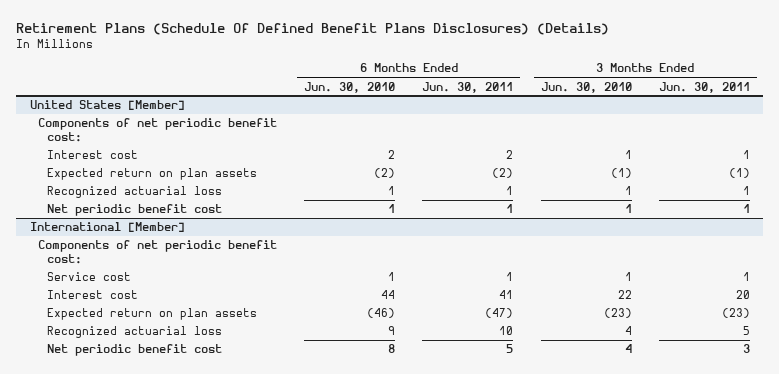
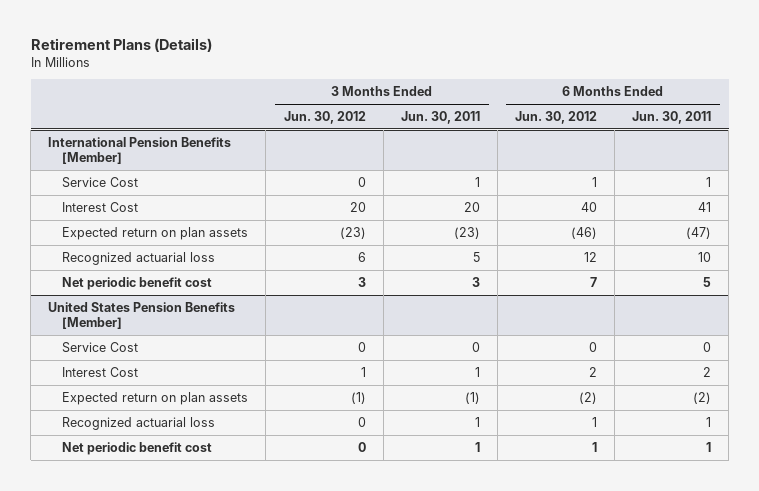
- Retirement Plans (Schedule Of Defined Benefit Plans Disclosures) (Details)
+ Retirement Plans (Details)
- | 6 Months Ended Jun. 30, 2010 | 6 Months Ended Jun. 30, 2011 | 3 Months Ended Jun. 30, 2010 | 3 Months Ended Jun. 30, 2011
+ | 3 Months Ended Jun. 30, 2012 | 3 Months Ended Jun. 30, 2011 | 6 Months Ended Jun. 30, 2012 | 6 Months Ended Jun. 30, 2011
- United States [Member]
- Components of net periodic benefit cost:
- Interest cost | 2 | 2 | 1 | 1
- Expected return on plan assets | (2) | (2) | (1) | (1)
- Recognized actuarial loss | 1 | 1 | 1 | 1
- Net periodic benefit cost | 1 | 1 | 1 | 1
- International [Member]
- Components of net periodic benefit cost:
- Service cost | 1 | 1 | 1 | 1
- Interest cost | 44 | 41 | 22 | 20
+ International Pension Benefits [Member]
+ Service Cost | 0 | 1 | 1 | 1
+ Interest Cost | 20 | 20 | 40 | 41
+ United States Pension Benefits [Member]
+ Service Cost | 0 | 0 | 0 | 0
+ Interest Cost | 1 | 1 | 2 | 2
+ Expected return on plan assets | (1) | (1) | (2) | (2)
+ Recognized actuarial loss | 0 | 1 | 1 | 1
+ Net periodic benefit cost | 0 | 1 | 1 | 1

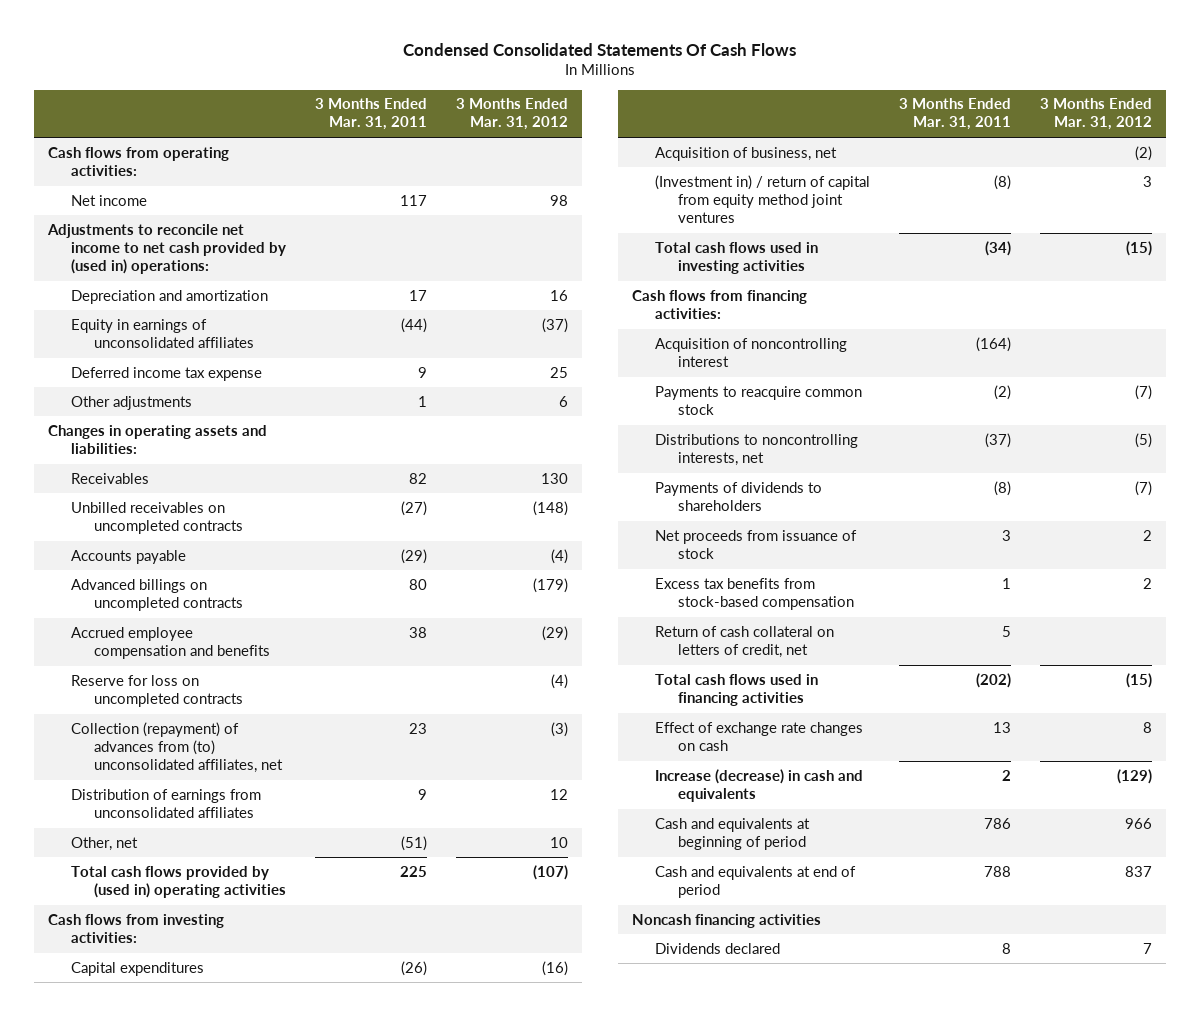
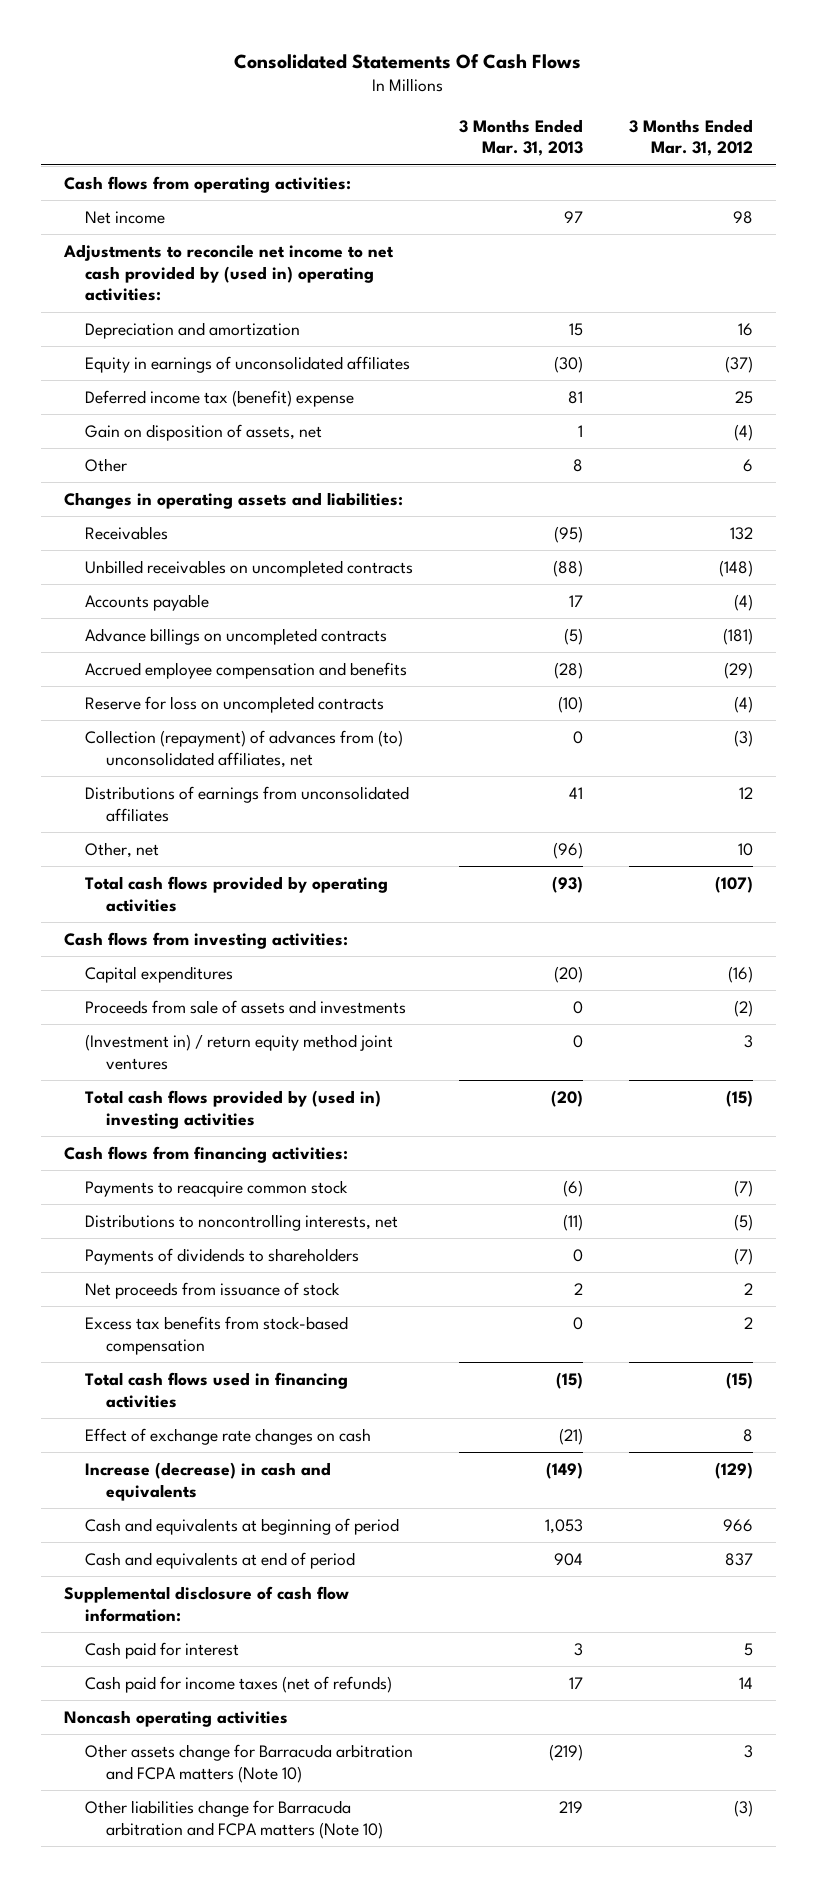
- Condensed Consolidated Statements Of Cash Flows
+ Consolidated Statements Of Cash Flows
- | 3 Months Ended Mar. 31, 2011 | 3 Months Ended Mar. 31, 2012
+ | 3 Months Ended Mar. 31, 2013 | 3 Months Ended Mar. 31, 2012
- Adjustments to reconcile net income to net cash provided by (used in) operations:
+ Adjustments to reconcile net income to net cash provided by (used in) operating activities:
- Deferred income tax expense | 9 | 25
- Other adjustments | 1 | 6
+ Deferred income tax (benefit) expense | 81 | 25
+ Gain on disposition of assets, net | 1 | (4)
+ Other | 8 | 6
- Receivables | 82 | 130
+ Receivables | (95) | 132
- Advanced billings on uncompleted contracts | 80 | (179)
+ Advance billings on uncompleted contracts | (5) | (181)
- Distribution of earnings from unconsolidated affiliates | 9 | 12
+ Distributions of earnings from unconsolidated affiliates | 41 | 12
- Total cash flows provided by (used in) operating activities | 225 | (107)
+ Total cash flows provided by operating activities | (93) | (107)
- Acquisition of business, net | | (2)
- (Investment in) / return of capital from equity method joint ventures | (8) | 3
- Total cash flows used in investing activities | (34) | (15)
+ Proceeds from sale of assets and investments | 0 | (2)
+ (Investment in) / return equity method joint ventures | 0 | 3
+ Total cash flows provided by (used in) investing activities | (20) | (15)
- Acquisition of noncontrolling interest | (164) |
- Return of cash collateral on letters of credit, net | 5 |
- Noncash financing activities
- Dividends declared | 8 | 7
+ Supplemental disclosure of cash flow information:
+ Cash paid for interest | 3 | 5
+ Cash paid for income taxes (net of refunds) | 17 | 14
+ Noncash operating activities
+ Other assets change for Barracuda arbitration and FCPA matters (Note 10) | (219) | 3
+ Other liabilities change for Barracuda arbitration and FCPA matters (Note 10) | 219 | (3)

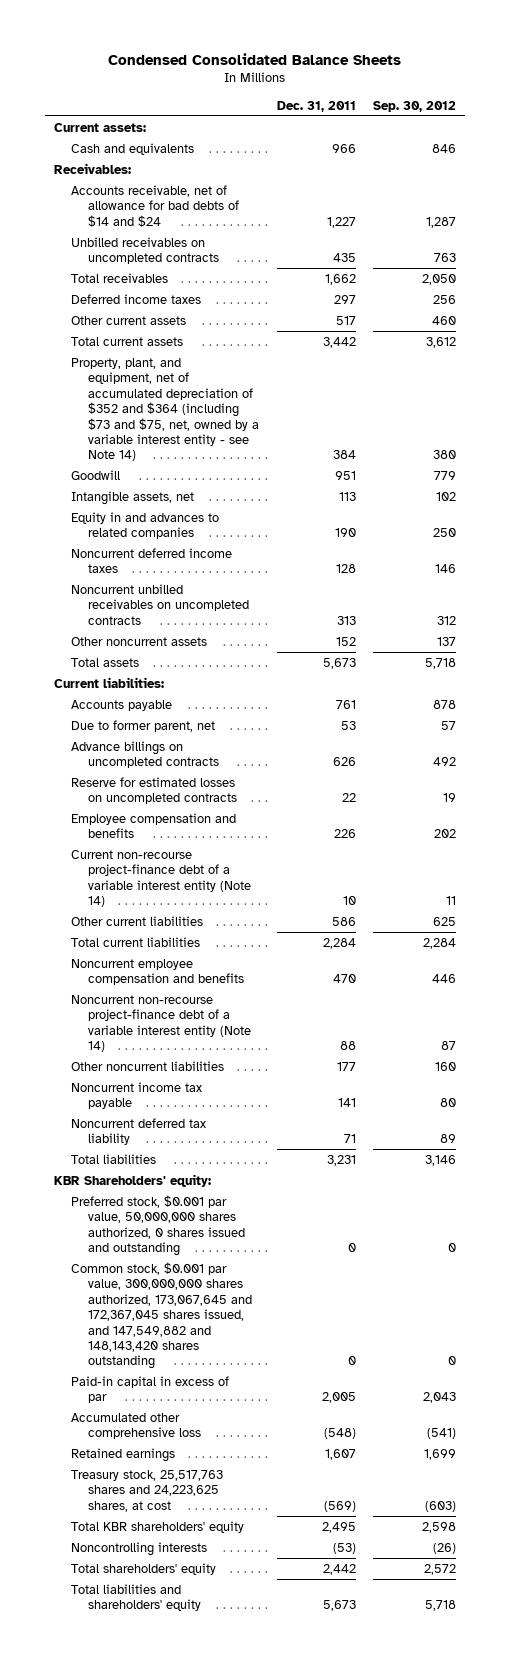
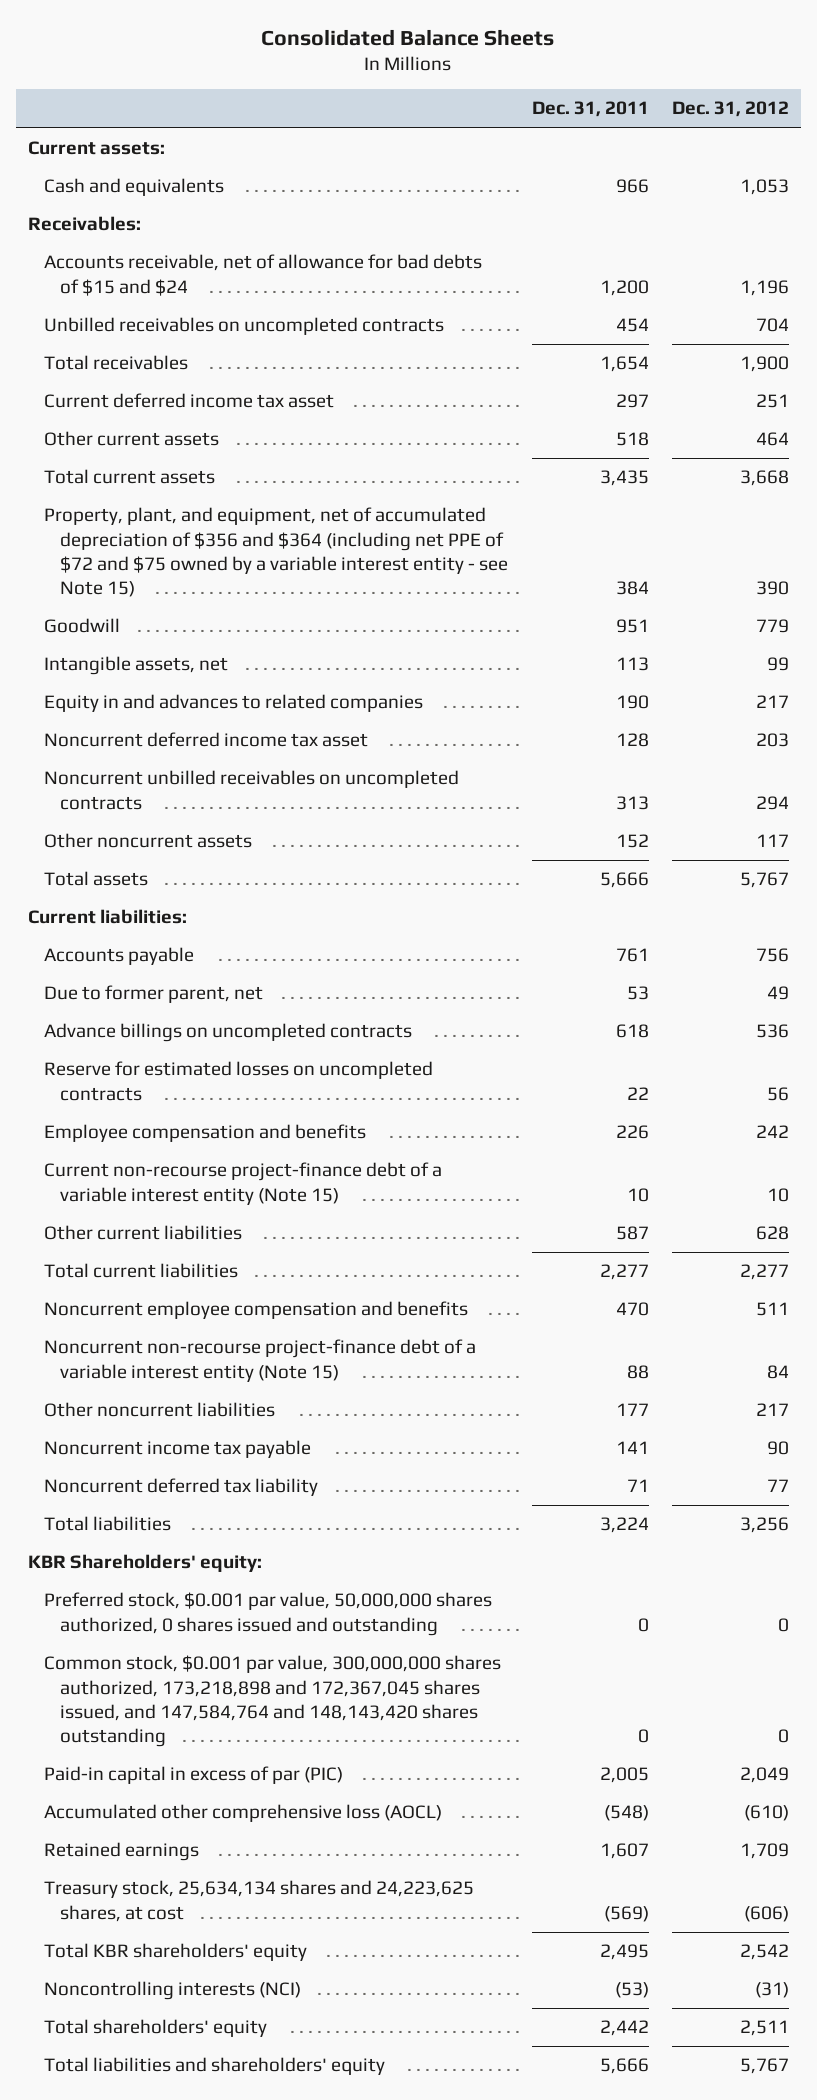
- Condensed Consolidated Balance Sheets
+ Consolidated Balance Sheets
- | Dec. 31, 2011 | Sep. 30, 2012
+ | Dec. 31, 2011 | Dec. 31, 2012
- Accounts receivable, net of allowance for bad debts of $14 and $24 | 1,227 | 1,287
- Unbilled receivables on uncompleted contracts | 435 | 763
- Total receivables | 1,662 | 2,050
- Deferred income taxes | 297 | 256
- Other current assets | 517 | 460
- Total current assets | 3,442 | 3,612
- Property, plant, and equipment, net of accumulated depreciation of $352 and $364 (including $73 and $75, net, owned by a variable interest entity - see Note 14) | 384 | 380
+ Accounts receivable, net of allowance for bad debts of $15 and $24 | 1,200 | 1,196
+ Unbilled receivables on uncompleted contracts | 454 | 704
+ Total receivables | 1,654 | 1,900
+ Current deferred income tax asset | 297 | 251
+ Other current assets | 518 | 464
+ Total current assets | 3,435 | 3,668
+ Property, plant, and equipment, net of accumulated depreciation of $356 and $364 (including net PPE of $72 and $75 owned by a variable interest entity - see Note 15) | 384 | 390
- Noncurrent deferred income taxes | 128 | 146
+ Noncurrent deferred income tax asset | 128 | 203
- Total assets | 5,673 | 5,718
+ Total assets | 5,666 | 5,767
- Advance billings on uncompleted contracts | 626 | 492
+ Advance billings on uncompleted contracts | 618 | 536
- Current non-recourse project-finance debt of a variable interest entity (Note 14) | 10 | 11
- Other current liabilities | 586 | 625
- Total current liabilities | 2,284 | 2,284
+ Current non-recourse project-finance debt of a variable interest entity (Note 15) | 10 | 10
+ Other current liabilities | 587 | 628
+ Total current liabilities | 2,277 | 2,277
- Noncurrent non-recourse project-finance debt of a variable interest entity (Note 14) | 88 | 87
+ Noncurrent non-recourse project-finance debt of a variable interest entity (Note 15) | 88 | 84
- Total liabilities | 3,231 | 3,146
+ Total liabilities | 3,224 | 3,256
- Common stock, $0.001 par value, 300,000,000 shares authorized, 173,067,645 and 172,367,045 shares issued, and 147,549,882 and 148,143,420 shares outstanding | 0 | 0
- Paid-in capital in excess of par | 2,005 | 2,043
- Accumulated other comprehensive loss | (548) | (541)
+ Common stock, $0.001 par value, 300,000,000 shares authorized, 173,218,898 and 172,367,045 shares issued, and 147,584,764 and 148,143,420 shares outstanding | 0 | 0
+ Paid-in capital in excess of par (PIC) | 2,005 | 2,049
+ Accumulated other comprehensive loss (AOCL) | (548) | (610)
- Treasury stock, 25,517,763 shares and 24,223,625 shares, at cost | (569) | (603)
+ Treasury stock, 25,634,134 shares and 24,223,625 shares, at cost | (569) | (606)
- Noncontrolling interests | (53) | (26)
+ Noncontrolling interests (NCI) | (53) | (31)
- Total liabilities and shareholders' equity | 5,673 | 5,718
+ Total liabilities and shareholders' equity | 5,666 | 5,767

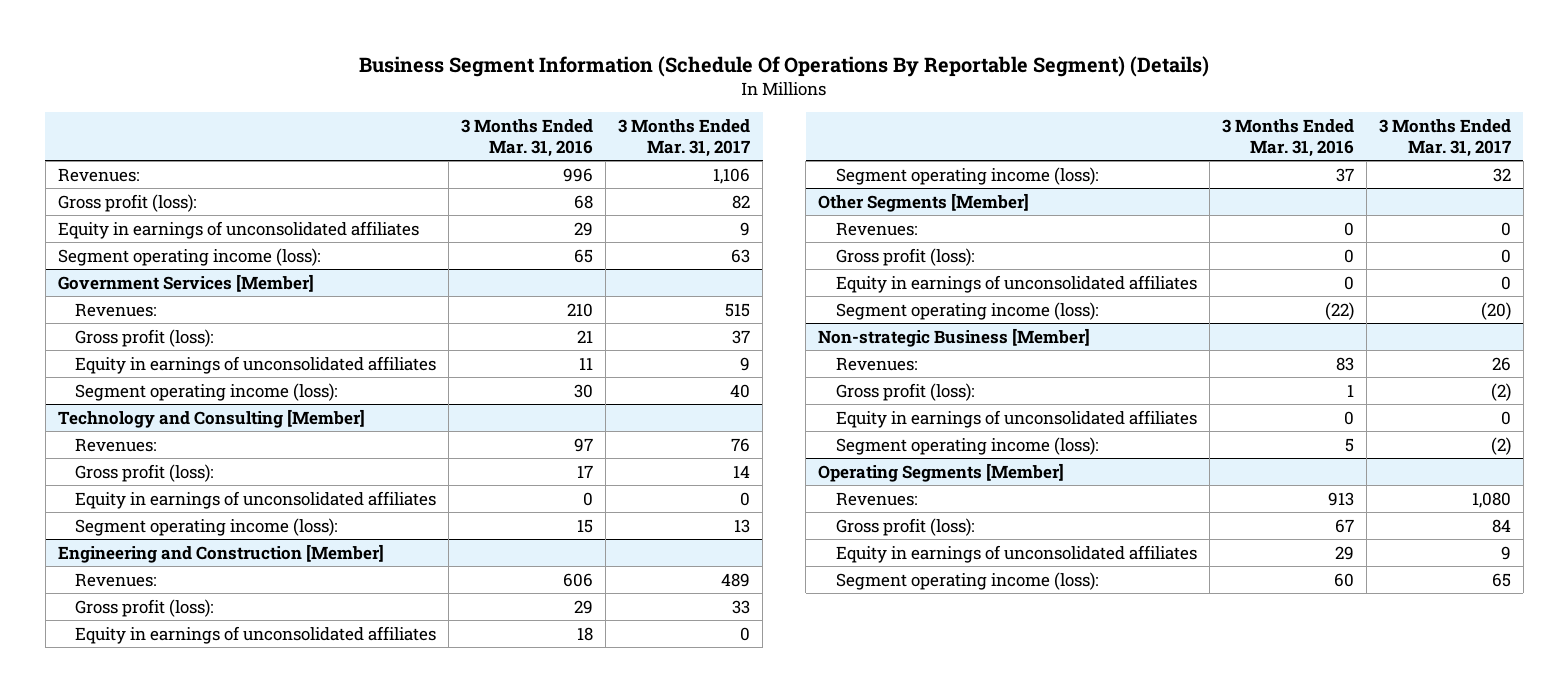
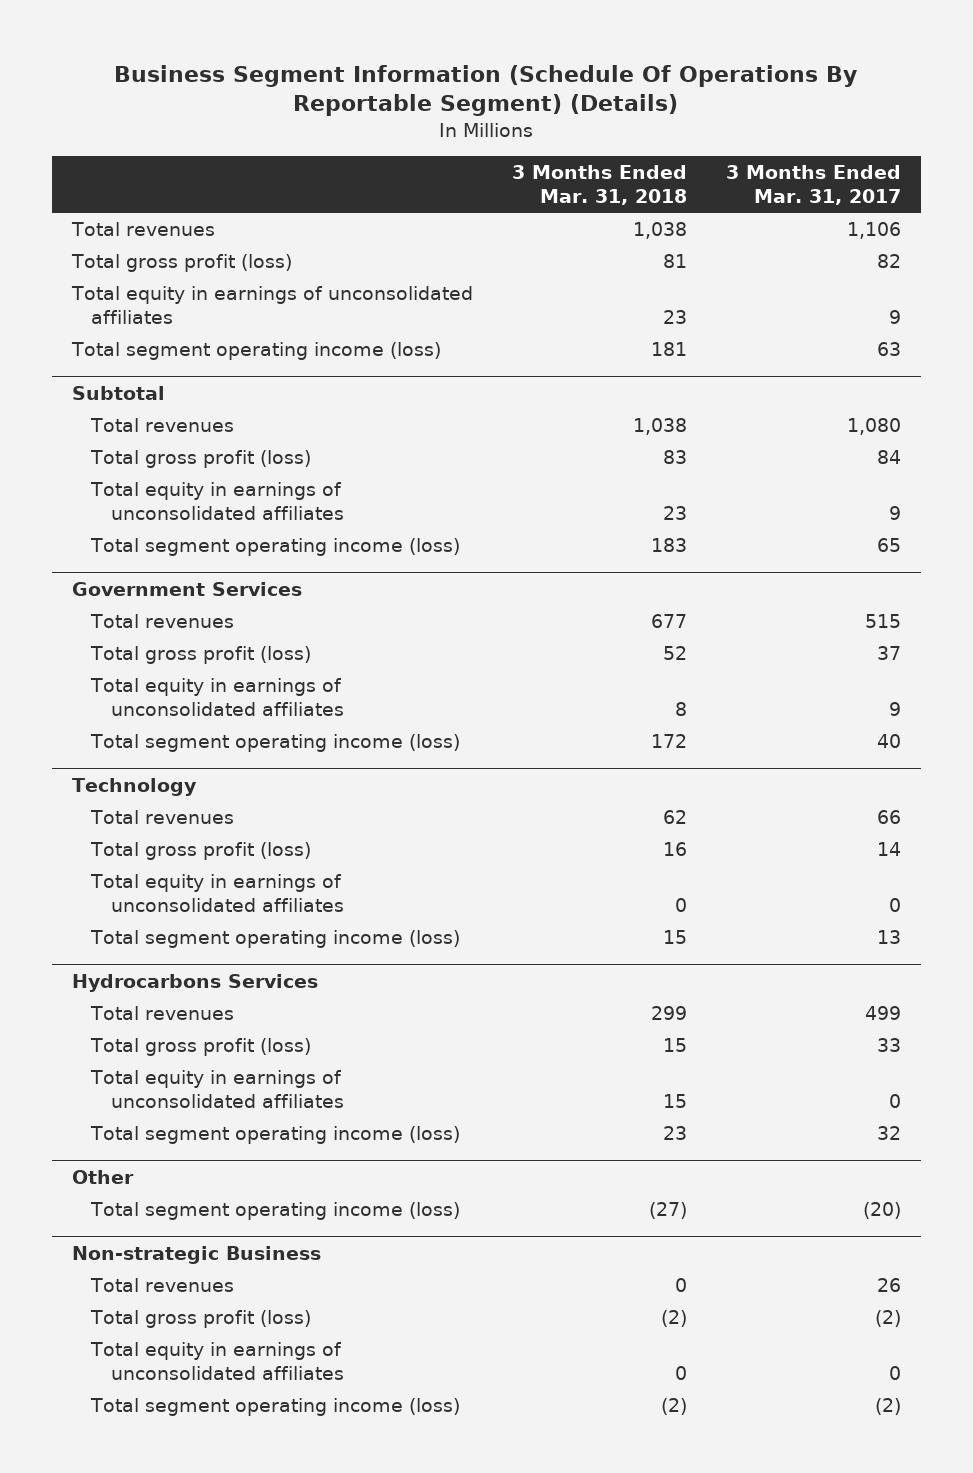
- | 3 Months Ended Mar. 31, 2016 | 3 Months Ended Mar. 31, 2017
+ | 3 Months Ended Mar. 31, 2018 | 3 Months Ended Mar. 31, 2017
- Revenues: | 996 | 1,106
- Gross profit (loss): | 68 | 82
- Equity in earnings of unconsolidated affiliates | 29 | 9
- Segment operating income (loss): | 65 | 63
- Government Services [Member]
- Revenues: | 210 | 515
- Gross profit (loss): | 21 | 37
- Equity in earnings of unconsolidated affiliates | 11 | 9
- Segment operating income (loss): | 30 | 40
- Technology and Consulting [Member]
- Revenues: | 97 | 76
- Gross profit (loss): | 17 | 14
- Equity in earnings of unconsolidated affiliates | 0 | 0
- Segment operating income (loss): | 15 | 13
- Engineering and Construction [Member]
- Revenues: | 606 | 489
- Gross profit (loss): | 29 | 33
- Equity in earnings of unconsolidated affiliates | 18 | 0
- Segment operating income (loss): | 37 | 32
- Other Segments [Member]
- Revenues: | 0 | 0
- Gross profit (loss): | 0 | 0
- Equity in earnings of unconsolidated affiliates | 0 | 0
- Segment operating income (loss): | (22) | (20)
- Non-strategic Business [Member]
- Revenues: | 83 | 26
- Gross profit (loss): | 1 | (2)
- Equity in earnings of unconsolidated affiliates | 0 | 0
- Segment operating income (loss): | 5 | (2)
- Operating Segments [Member]
- Revenues: | 913 | 1,080
- Gross profit (loss): | 67 | 84
- Equity in earnings of unconsolidated affiliates | 29 | 9
- Segment operating income (loss): | 60 | 65
+ Total revenues | 1,038 | 1,106
+ Total gross profit (loss) | 81 | 82
+ Total equity in earnings of unconsolidated affiliates | 23 | 9
+ Total segment operating income (loss) | 181 | 63
+ Subtotal
+ Total revenues | 1,038 | 1,080
+ Total gross profit (loss) | 83 | 84
+ Total equity in earnings of unconsolidated affiliates | 23 | 9
+ Total segment operating income (loss) | 183 | 65
+ Government Services
+ Total revenues | 677 | 515
+ Total gross profit (loss) | 52 | 37
+ Total equity in earnings of unconsolidated affiliates | 8 | 9
+ Total segment operating income (loss) | 172 | 40
+ Technology
+ Total revenues | 62 | 66
+ Total gross profit (loss) | 16 | 14
+ Total equity in earnings of unconsolidated affiliates | 0 | 0
+ Total segment operating income (loss) | 15 | 13
+ Hydrocarbons Services
+ Total revenues | 299 | 499
+ Total gross profit (loss) | 15 | 33
+ Total equity in earnings of unconsolidated affiliates | 15 | 0
+ Total segment operating income (loss) | 23 | 32
+ Other
+ Total segment operating income (loss) | (27) | (20)
+ Non-strategic Business
+ Total revenues | 0 | 26
+ Total gross profit (loss) | (2) | (2)
+ Total equity in earnings of unconsolidated affiliates | 0 | 0
+ Total segment operating income (loss) | (2) | (2)

